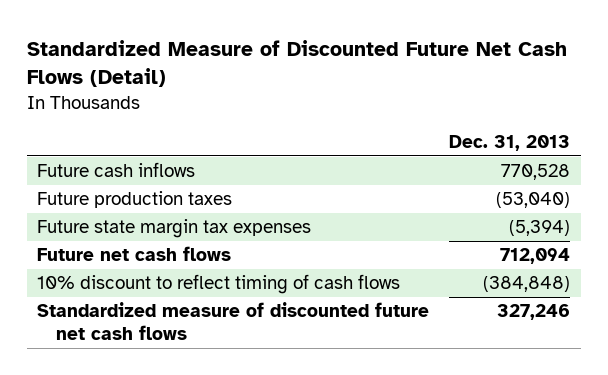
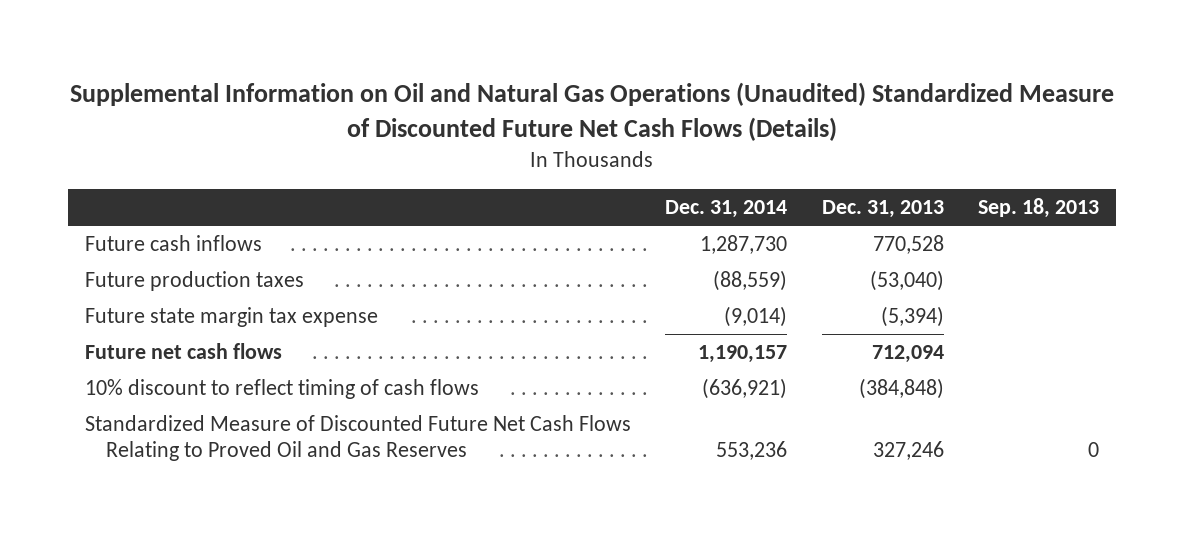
- Standardized Measure of Discounted Future Net Cash Flows (Detail)
+ Supplemental Information on Oil and Natural Gas Operations (Unaudited) Standardized Measure of Discounted Future Net Cash Flows (Details)
- | Dec. 31, 2013
+ | Dec. 31, 2014 | Dec. 31, 2013 | Sep. 18, 2013
- Future state margin tax expenses | (5,394)
+ Future state margin tax expense | (9,014) | (5,394) |
- Standardized measure of discounted future net cash flows | 327,246
+ Standardized Measure of Discounted Future Net Cash Flows Relating to Proved Oil and Gas Reserves | 553,236 | 327,246 | 0

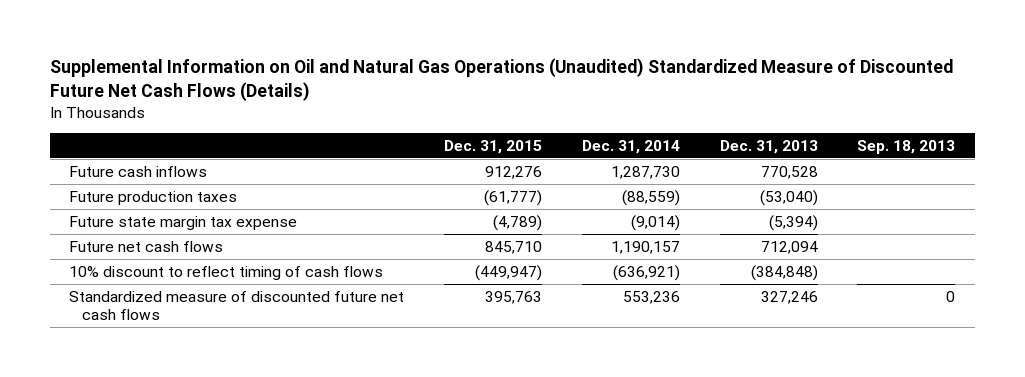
- | Dec. 31, 2014 | Dec. 31, 2013 | Sep. 18, 2013
+ | Dec. 31, 2015 | Dec. 31, 2014 | Dec. 31, 2013 | Sep. 18, 2013
- Standardized Measure of Discounted Future Net Cash Flows Relating to Proved Oil and Gas Reserves | 553,236 | 327,246 | 0
+ Standardized measure of discounted future net cash flows | 395,763 | 553,236 | 327,246 | 0

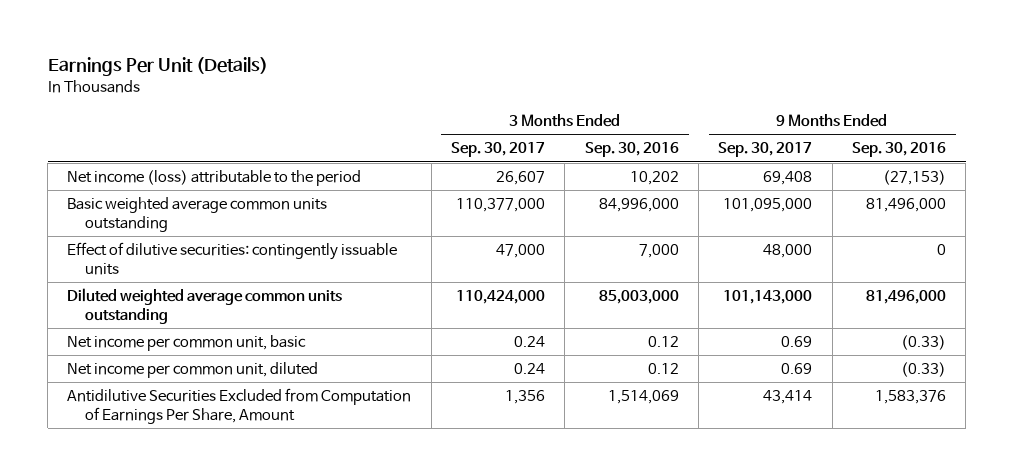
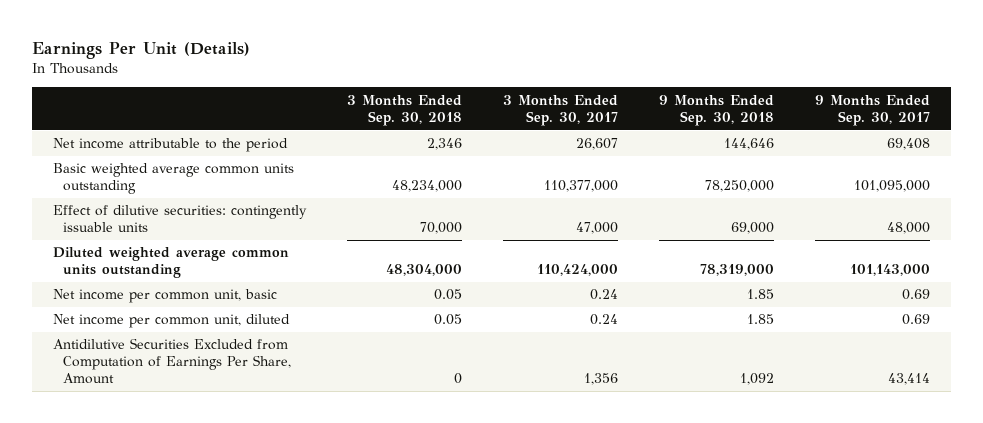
- | 3 Months Ended Sep. 30, 2017 | 3 Months Ended Sep. 30, 2016 | 9 Months Ended Sep. 30, 2017 | 9 Months Ended Sep. 30, 2016
+ | 3 Months Ended Sep. 30, 2018 | 3 Months Ended Sep. 30, 2017 | 9 Months Ended Sep. 30, 2018 | 9 Months Ended Sep. 30, 2017
- Net income (loss) attributable to the period | 26,607 | 10,202 | 69,408 | (27,153)
+ Net income attributable to the period | 2,346 | 26,607 | 144,646 | 69,408

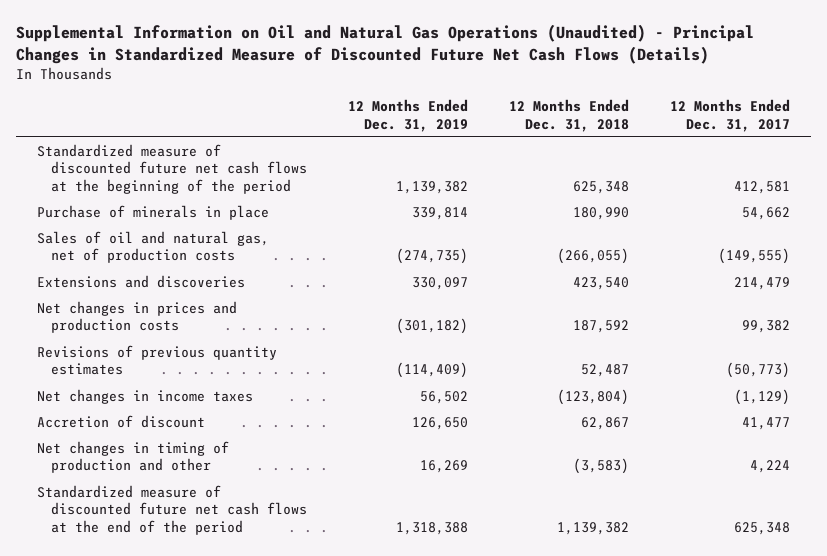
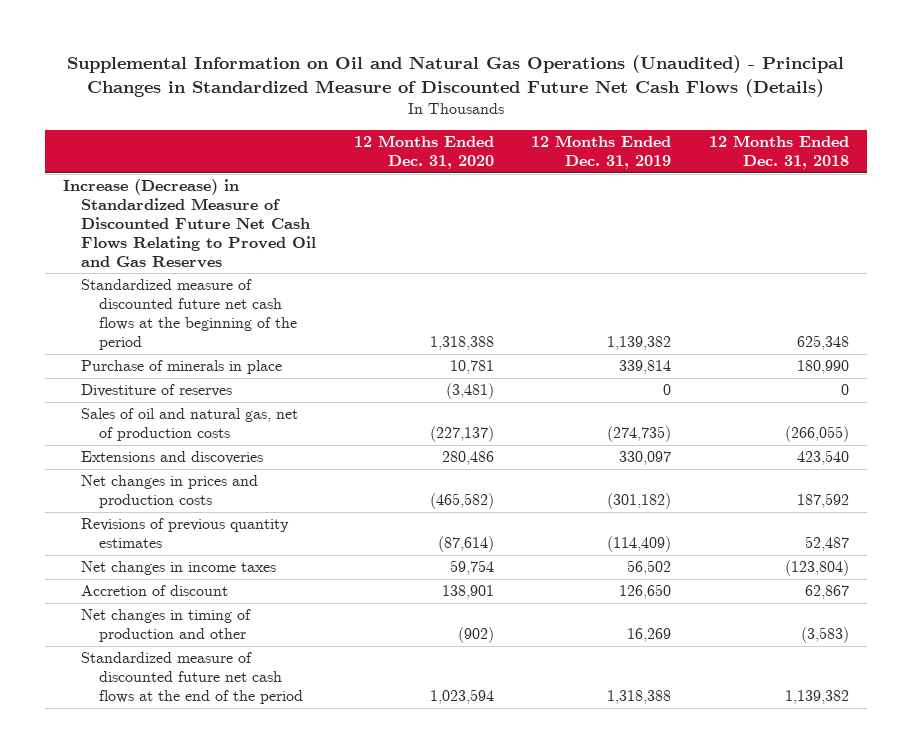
- | 12 Months Ended Dec. 31, 2019 | 12 Months Ended Dec. 31, 2018 | 12 Months Ended Dec. 31, 2017
+ | 12 Months Ended Dec. 31, 2020 | 12 Months Ended Dec. 31, 2019 | 12 Months Ended Dec. 31, 2018
+ Increase (Decrease) in Standardized Measure of Discounted Future Net Cash Flows Relating to Proved Oil and Gas Reserves
+ Divestiture of reserves | (3,481) | 0 | 0

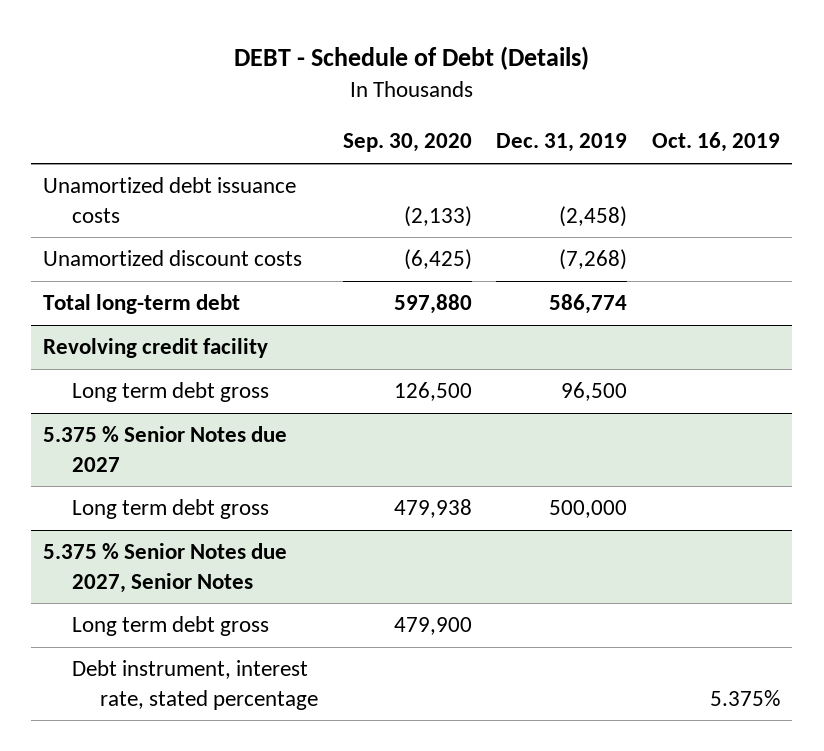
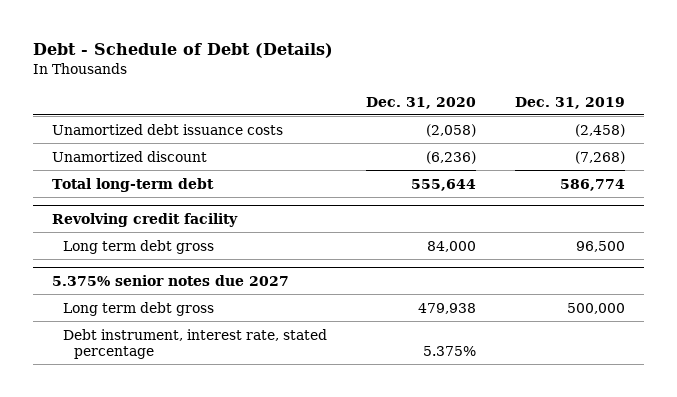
- DEBT - Schedule of Debt (Details)
+ Debt - Schedule of Debt (Details)
- | Sep. 30, 2020 | Dec. 31, 2019 | Oct. 16, 2019
+ | Dec. 31, 2020 | Dec. 31, 2019
- Unamortized discount costs | (6,425) | (7,268) |
+ Unamortized discount | (6,236) | (7,268)
- 5.375 % Senior Notes due 2027
+ 5.375% senior notes due 2027
- 5.375 % Senior Notes due 2027, Senior Notes
- Long term debt gross | 479,900 | |

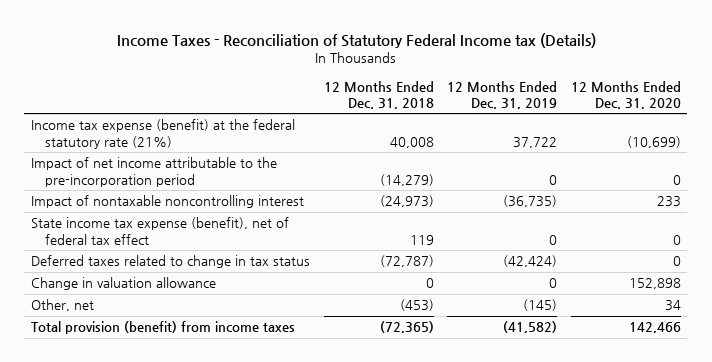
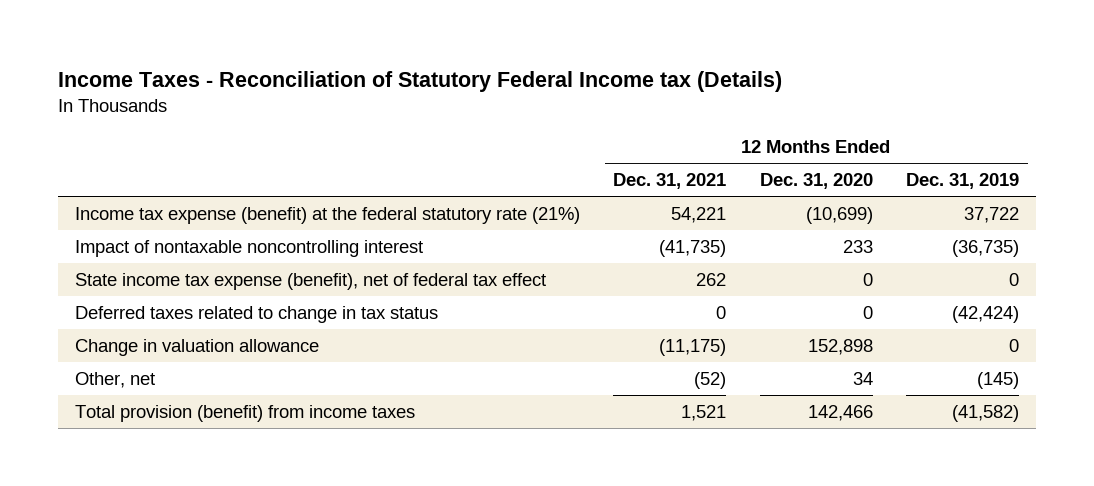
- | 12 Months Ended Dec. 31, 2018 | 12 Months Ended Dec. 31, 2019 | 12 Months Ended Dec. 31, 2020
+ | 12 Months Ended Dec. 31, 2021 | 12 Months Ended Dec. 31, 2020 | 12 Months Ended Dec. 31, 2019
- Impact of net income attributable to the pre-incorporation period | (14,279) | 0 | 0

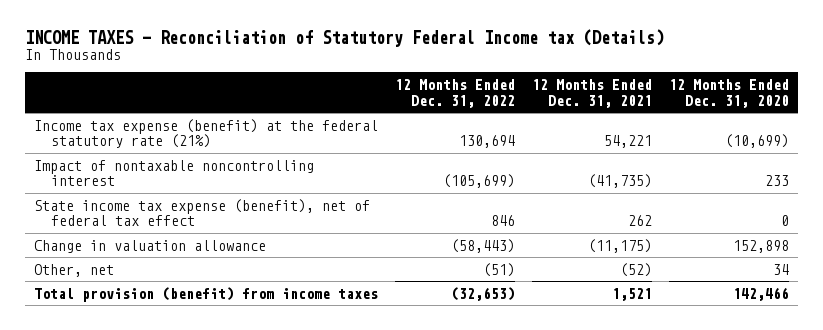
- Income Taxes - Reconciliation of Statutory Federal Income tax (Details)
+ INCOME TAXES - Reconciliation of Statutory Federal Income tax (Details)
- | 12 Months Ended Dec. 31, 2021 | 12 Months Ended Dec. 31, 2020 | 12 Months Ended Dec. 31, 2019
+ | 12 Months Ended Dec. 31, 2022 | 12 Months Ended Dec. 31, 2021 | 12 Months Ended Dec. 31, 2020
- Deferred taxes related to change in tax status | 0 | 0 | (42,424)

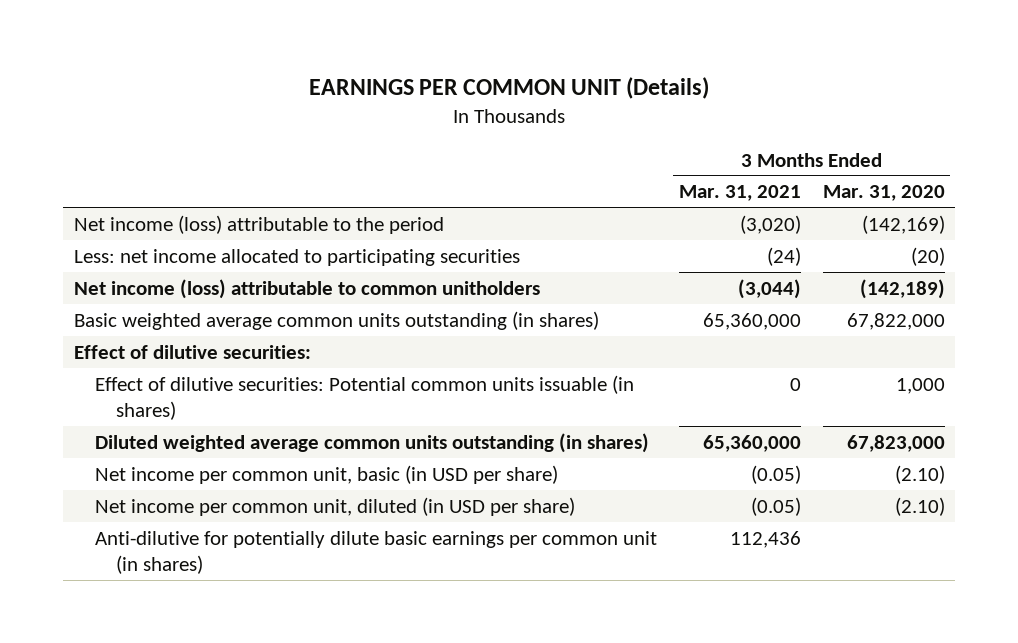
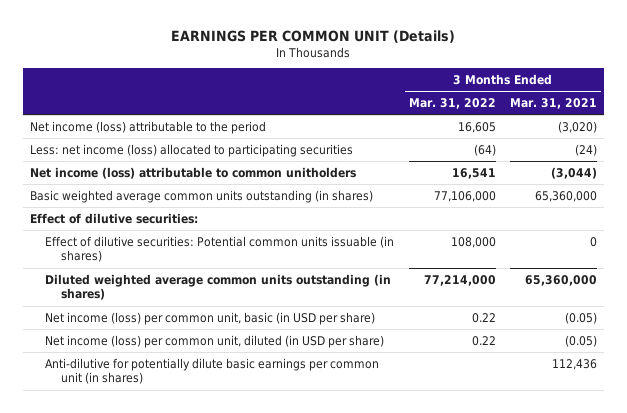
- | 3 Months Ended Mar. 31, 2021 | 3 Months Ended Mar. 31, 2020
+ | 3 Months Ended Mar. 31, 2022 | 3 Months Ended Mar. 31, 2021
- Less: net income allocated to participating securities | (24) | (20)
+ Less: net income (loss) allocated to participating securities | (64) | (24)
- Net income per common unit, basic (in USD per share) | (0.05) | (2.10)
- Net income per common unit, diluted (in USD per share) | (0.05) | (2.10)
+ Net income (loss) per common unit, basic (in USD per share) | 0.22 | (0.05)
+ Net income (loss) per common unit, diluted (in USD per share) | 0.22 | (0.05)

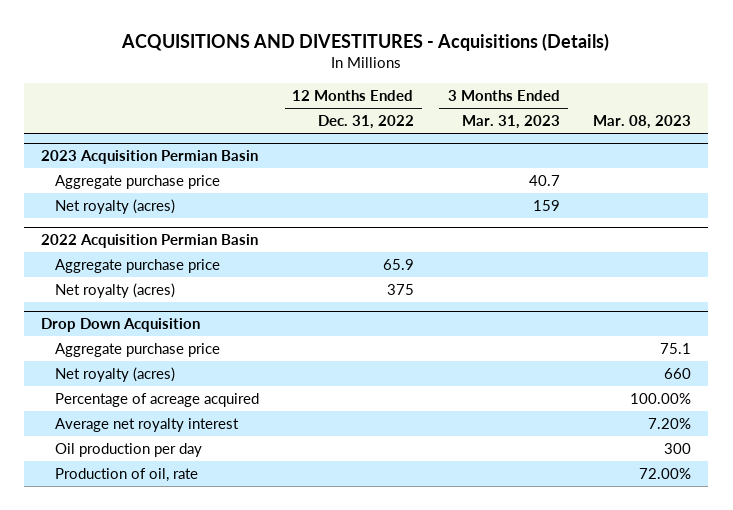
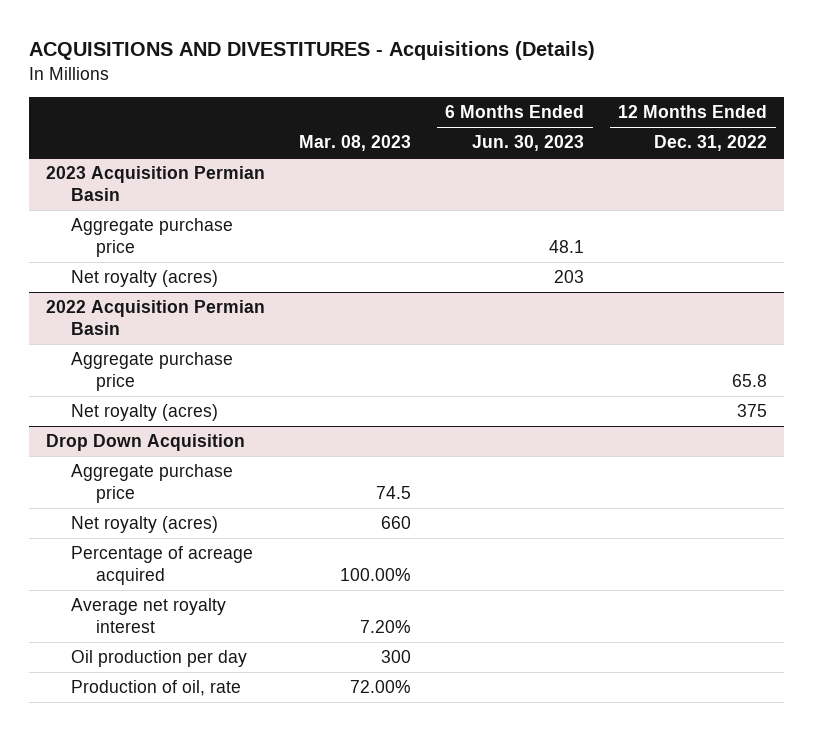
- | 12 Months Ended Dec. 31, 2022 | 3 Months Ended Mar. 31, 2023 | Mar. 08, 2023
+ | Mar. 08, 2023 | 6 Months Ended Jun. 30, 2023 | 12 Months Ended Dec. 31, 2022
@ 2022 Acquisition Permian Basin
- Aggregate purchase price | 65.9 | |
+ Aggregate purchase price | | | 65.8
@ Drop Down Acquisition
- Aggregate purchase price | | | 75.1
+ Aggregate purchase price | 74.5 | |

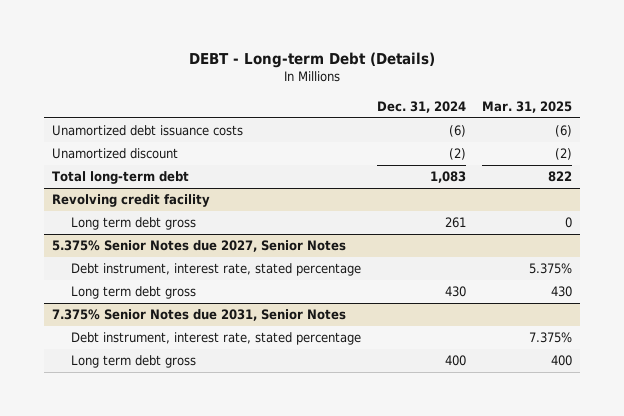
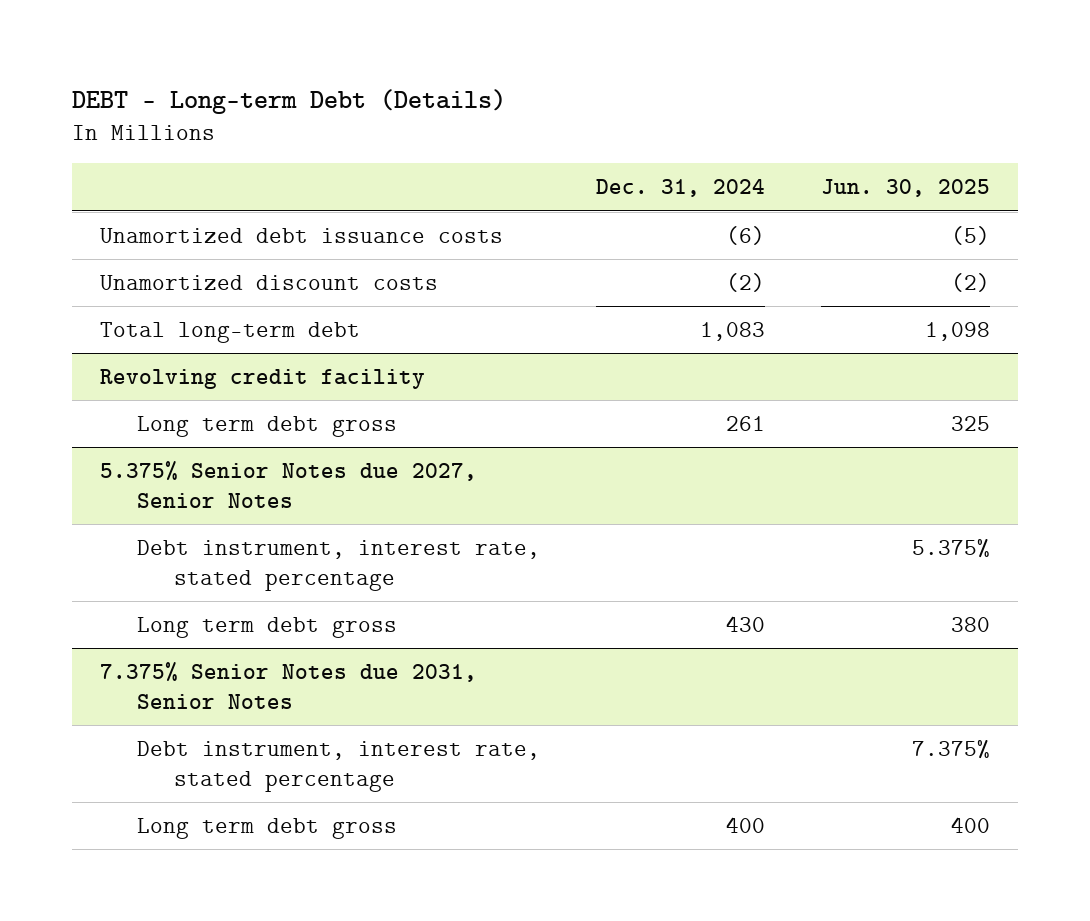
- | Dec. 31, 2024 | Mar. 31, 2025
+ | Dec. 31, 2024 | Jun. 30, 2025
- Unamortized discount | (2) | (2)
+ Unamortized discount costs | (2) | (2)

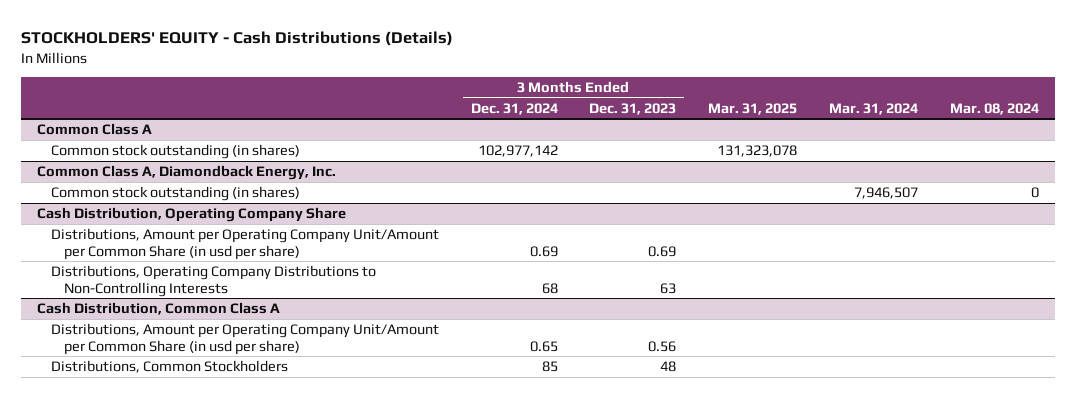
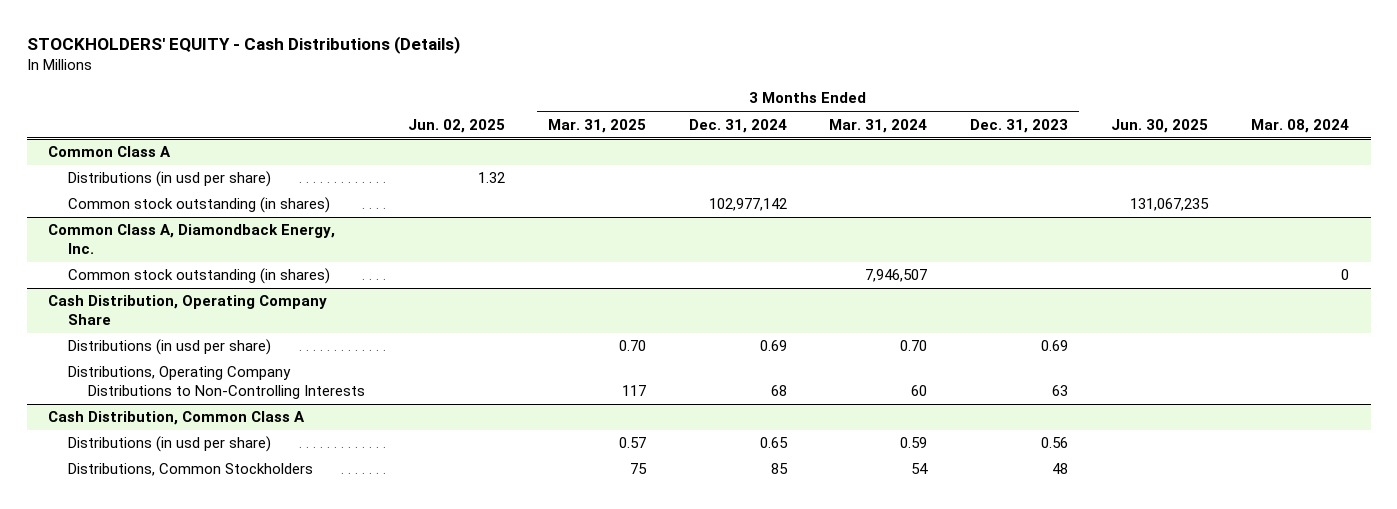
- | 3 Months Ended Dec. 31, 2024 | 3 Months Ended Dec. 31, 2023 | Mar. 31, 2025 | Mar. 31, 2024 | Mar. 08, 2024
+ | Jun. 02, 2025 | 3 Months Ended Mar. 31, 2025 | 3 Months Ended Dec. 31, 2024 | 3 Months Ended Mar. 31, 2024 | 3 Months Ended Dec. 31, 2023 | Jun. 30, 2025 | Mar. 08, 2024
@ Common Class A
+ Distributions (in usd per share) | 1.32 | | | | | |
@ Cash Distribution, Operating Company Share
- Distributions, Amount per Operating Company Unit/Amount per Common Share (in usd per share) | 0.69 | 0.69 | | |
+ Distributions (in usd per share) | | 0.70 | 0.69 | 0.70 | 0.69 | |
@ Cash Distribution, Common Class A
- Distributions, Amount per Operating Company Unit/Amount per Common Share (in usd per share) | 0.65 | 0.56 | | |
+ Distributions (in usd per share) | | 0.57 | 0.65 | 0.59 | 0.56 | |

